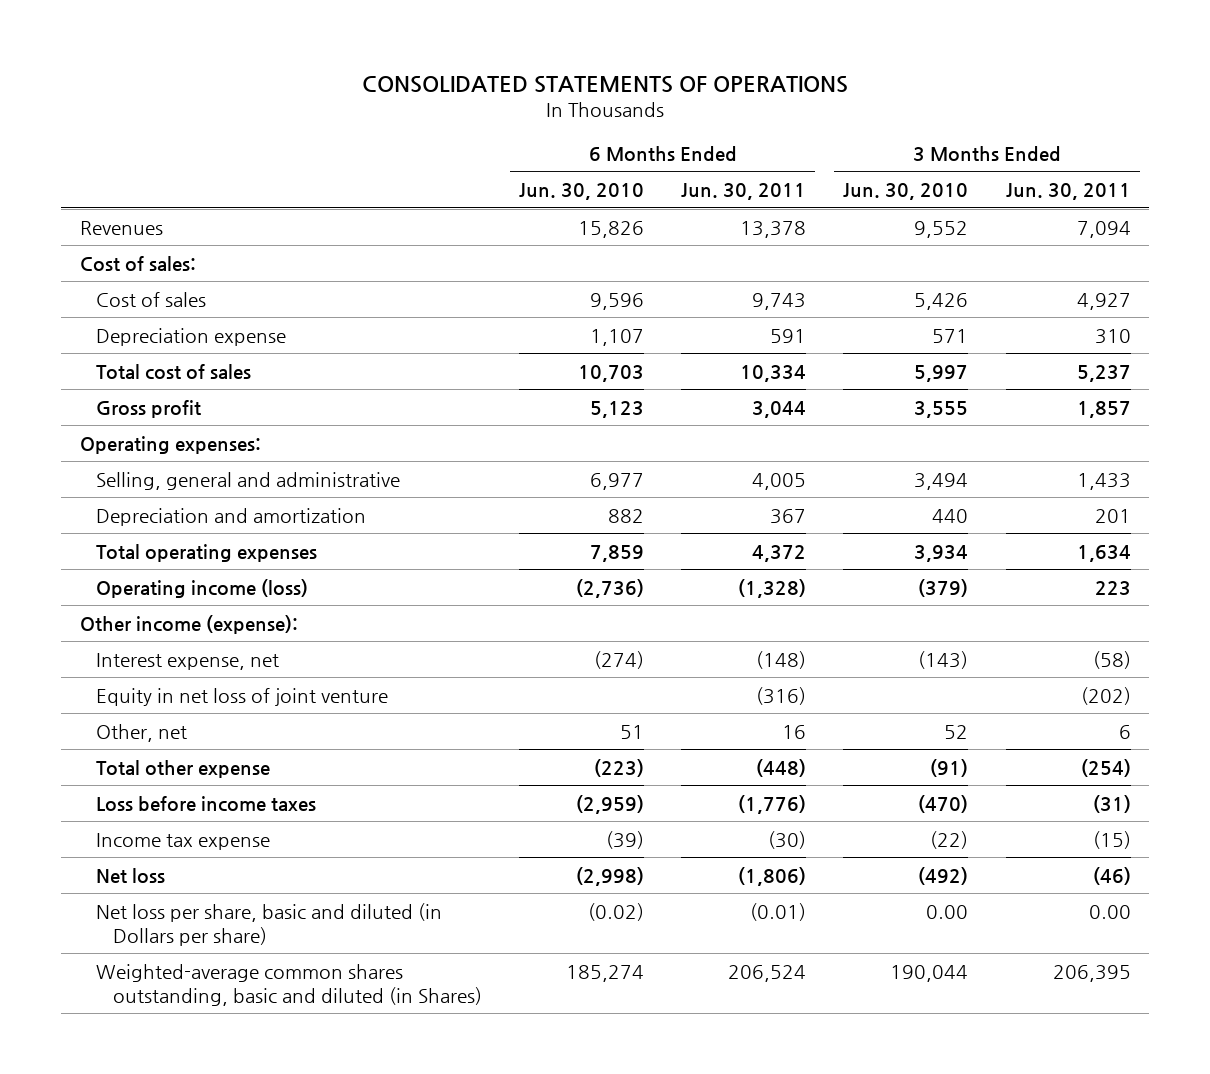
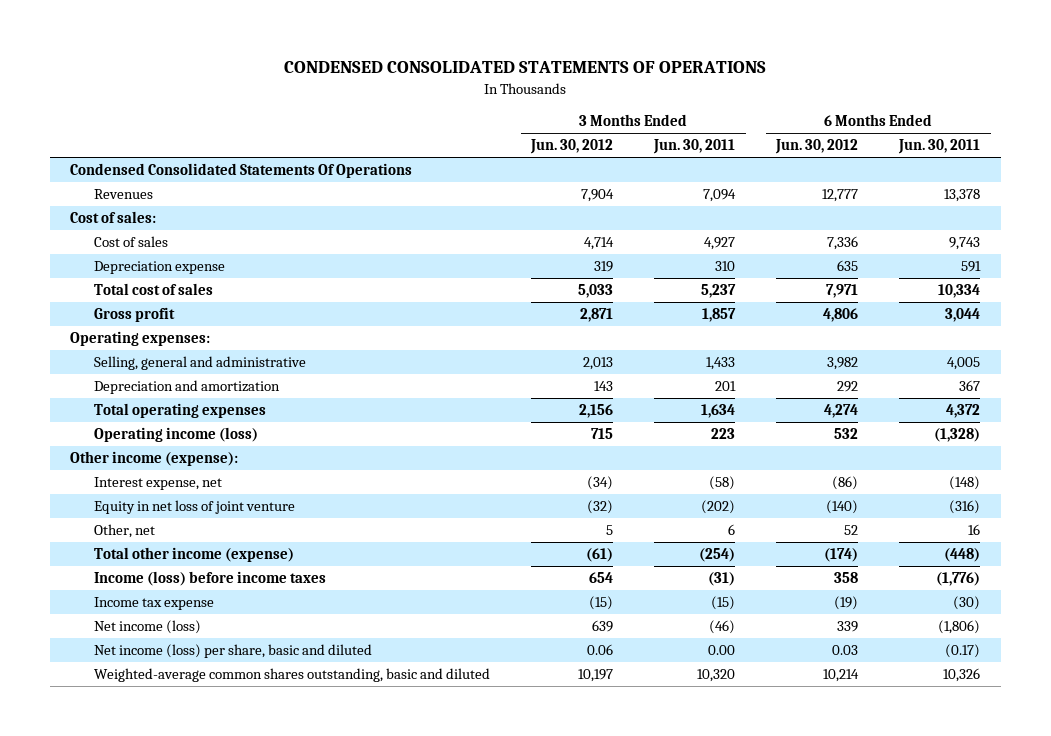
- CONSOLIDATED STATEMENTS OF OPERATIONS
+ CONDENSED CONSOLIDATED STATEMENTS OF OPERATIONS
- | 6 Months Ended Jun. 30, 2010 | 6 Months Ended Jun. 30, 2011 | 3 Months Ended Jun. 30, 2010 | 3 Months Ended Jun. 30, 2011
+ | 3 Months Ended Jun. 30, 2012 | 3 Months Ended Jun. 30, 2011 | 6 Months Ended Jun. 30, 2012 | 6 Months Ended Jun. 30, 2011
+ Condensed Consolidated Statements Of Operations
- Total other expense | (223) | (448) | (91) | (254)
- Loss before income taxes | (2,959) | (1,776) | (470) | (31)
+ Total other income (expense) | (61) | (254) | (174) | (448)
+ Income (loss) before income taxes | 654 | (31) | 358 | (1,776)
- Net loss | (2,998) | (1,806) | (492) | (46)
- Net loss per share, basic and diluted (in Dollars per share) | (0.02) | (0.01) | 0.00 | 0.00
- Weighted-average common shares outstanding, basic and diluted (in Shares) | 185,274 | 206,524 | 190,044 | 206,395
+ Net income (loss) | 639 | (46) | 339 | (1,806)
+ Net income (loss) per share, basic and diluted | 0.06 | 0.00 | 0.03 | (0.17)
+ Weighted-average common shares outstanding, basic and diluted | 10,197 | 10,320 | 10,214 | 10,326

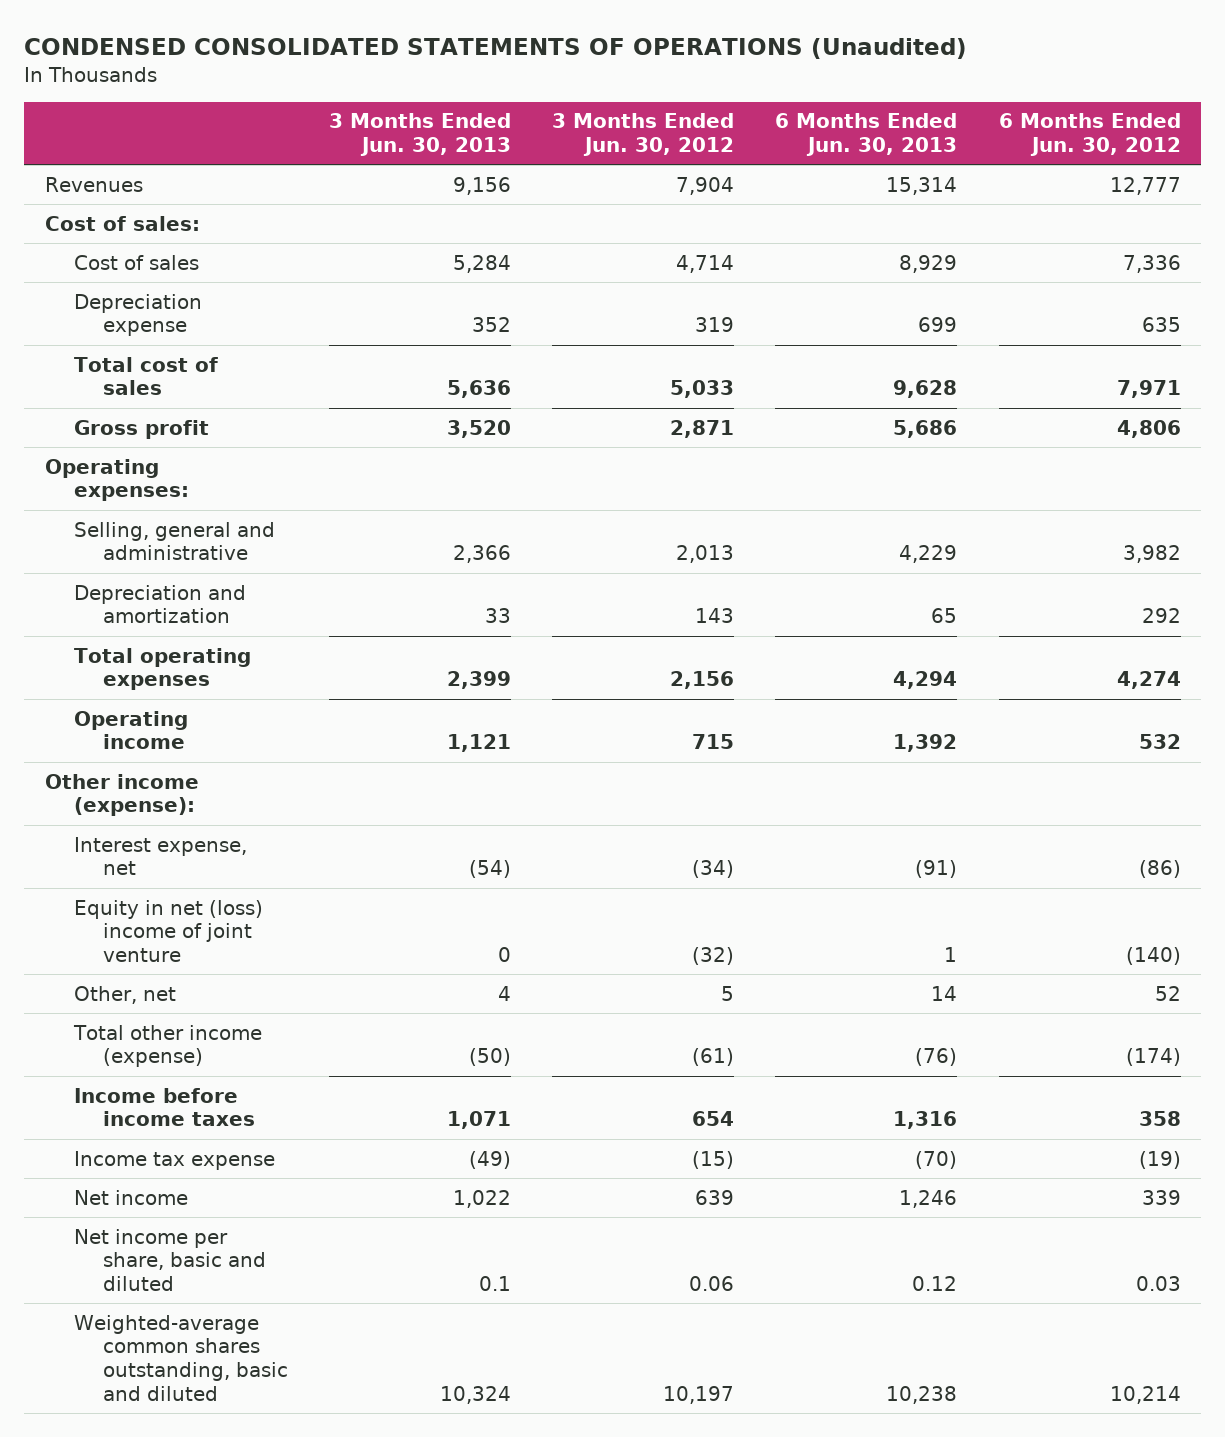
- CONDENSED CONSOLIDATED STATEMENTS OF OPERATIONS
+ CONDENSED CONSOLIDATED STATEMENTS OF OPERATIONS (Unaudited)
- | 3 Months Ended Jun. 30, 2012 | 3 Months Ended Jun. 30, 2011 | 6 Months Ended Jun. 30, 2012 | 6 Months Ended Jun. 30, 2011
+ | 3 Months Ended Jun. 30, 2013 | 3 Months Ended Jun. 30, 2012 | 6 Months Ended Jun. 30, 2013 | 6 Months Ended Jun. 30, 2012
- Condensed Consolidated Statements Of Operations
- Operating income (loss) | 715 | 223 | 532 | (1,328)
+ Operating income | 1,121 | 715 | 1,392 | 532
- Equity in net loss of joint venture | (32) | (202) | (140) | (316)
+ Equity in net (loss) income of joint venture | 0 | (32) | 1 | (140)
- Income (loss) before income taxes | 654 | (31) | 358 | (1,776)
+ Income before income taxes | 1,071 | 654 | 1,316 | 358
- Net income (loss) | 639 | (46) | 339 | (1,806)
- Net income (loss) per share, basic and diluted | 0.06 | 0.00 | 0.03 | (0.17)
+ Net income | 1,022 | 639 | 1,246 | 339
+ Net income per share, basic and diluted | 0.1 | 0.06 | 0.12 | 0.03

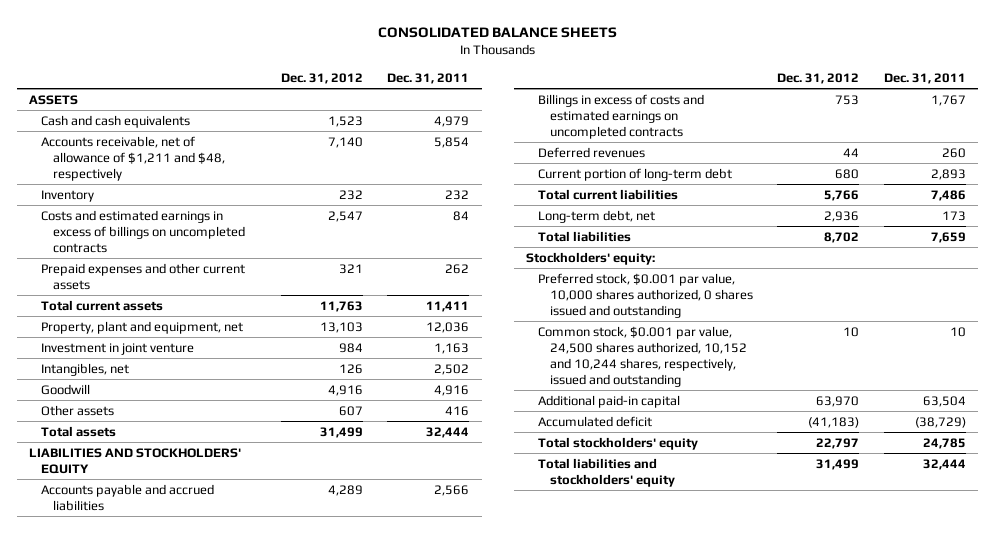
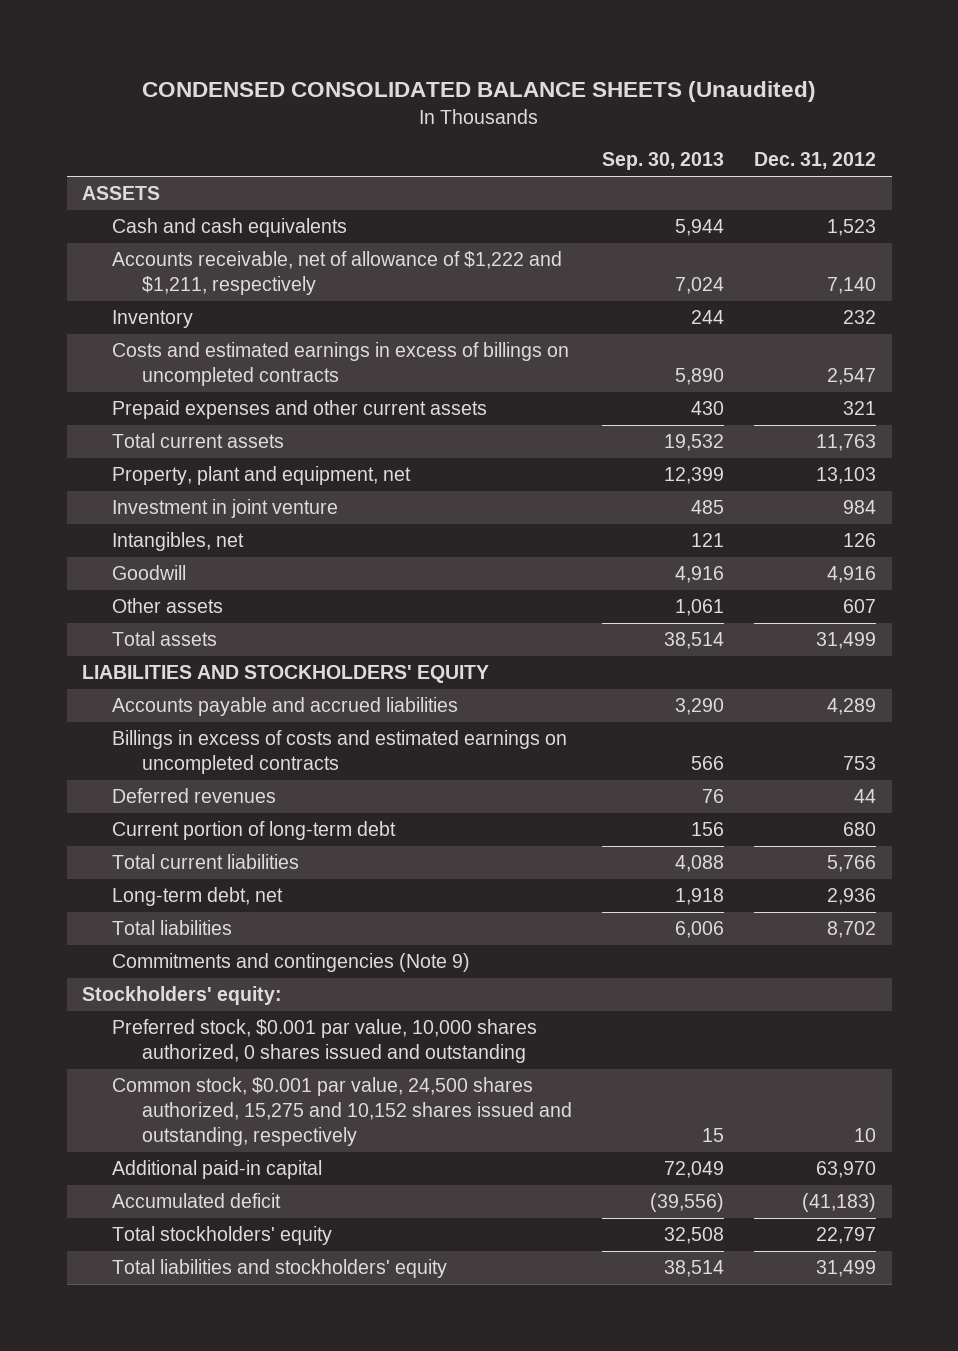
- CONSOLIDATED BALANCE SHEETS
+ CONDENSED CONSOLIDATED BALANCE SHEETS (Unaudited)
- | Dec. 31, 2012 | Dec. 31, 2011
+ | Sep. 30, 2013 | Dec. 31, 2012
- Accounts receivable, net of allowance of $1,211 and $48, respectively | 7,140 | 5,854
+ Accounts receivable, net of allowance of $1,222 and $1,211, respectively | 7,024 | 7,140
+ Commitments and contingencies (Note 9)
- Common stock, $0.001 par value, 24,500 shares authorized, 10,152 and 10,244 shares, respectively, issued and outstanding | 10 | 10
+ Common stock, $0.001 par value, 24,500 shares authorized, 15,275 and 10,152 shares issued and outstanding, respectively | 15 | 10

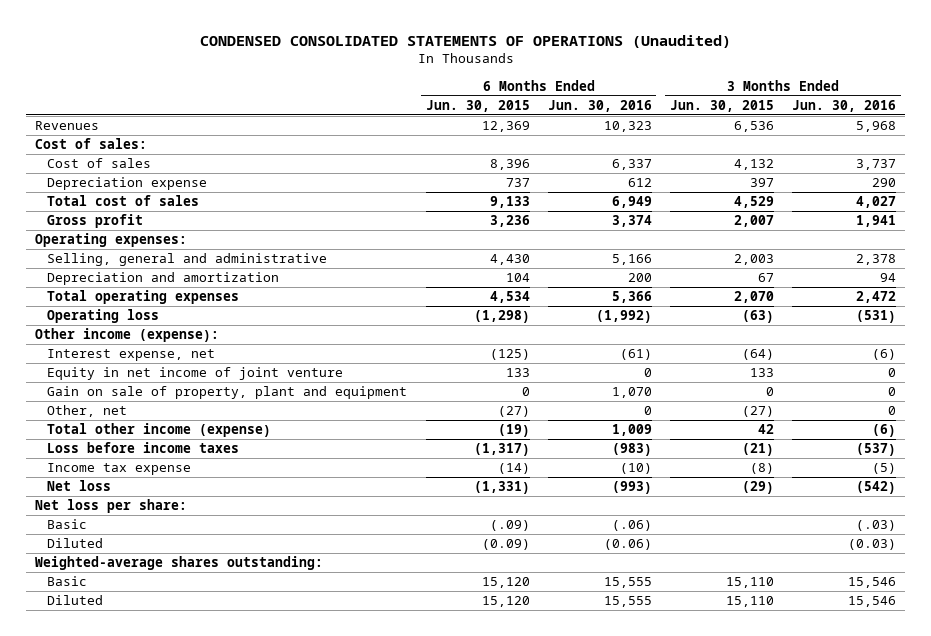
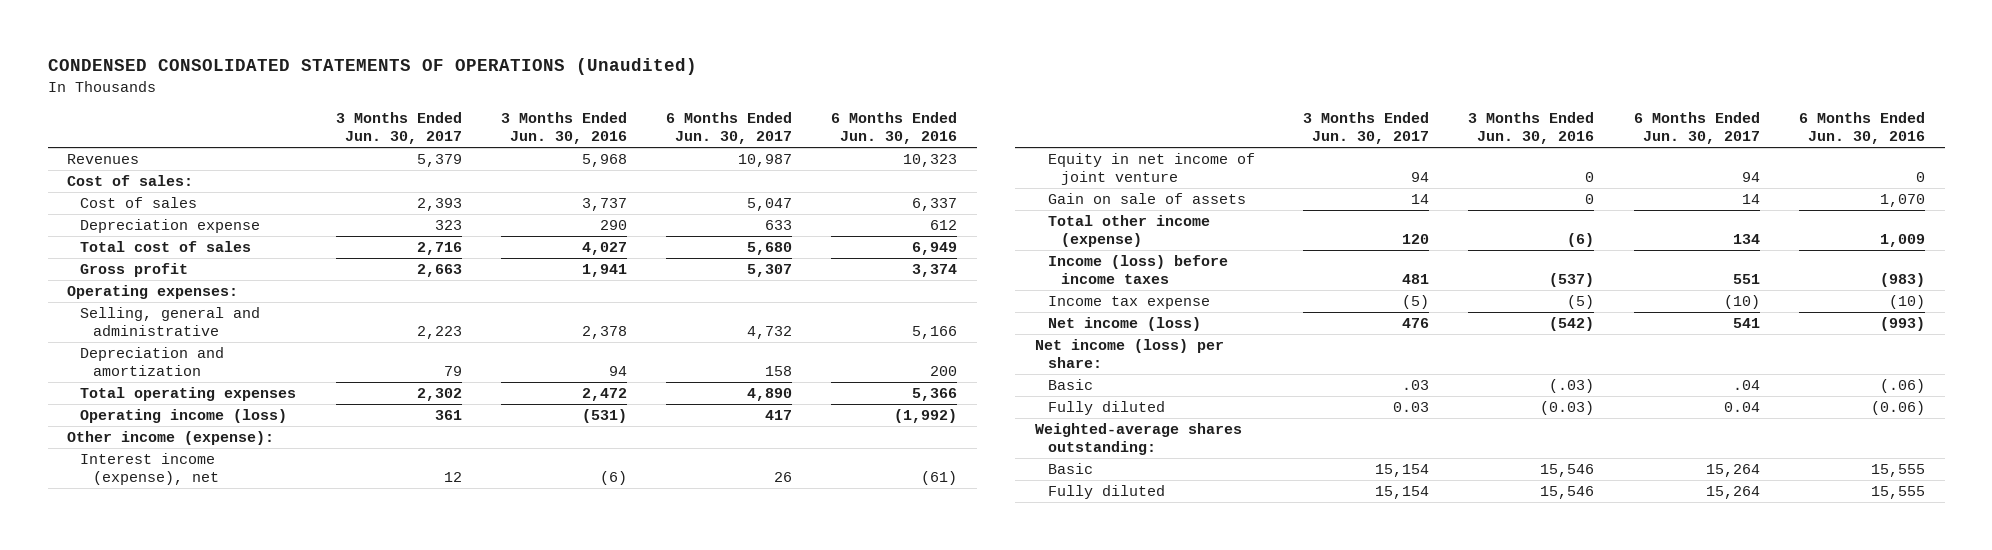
- | 6 Months Ended Jun. 30, 2015 | 6 Months Ended Jun. 30, 2016 | 3 Months Ended Jun. 30, 2015 | 3 Months Ended Jun. 30, 2016
+ | 3 Months Ended Jun. 30, 2017 | 3 Months Ended Jun. 30, 2016 | 6 Months Ended Jun. 30, 2017 | 6 Months Ended Jun. 30, 2016
- Operating loss | (1,298) | (1,992) | (63) | (531)
+ Operating income (loss) | 361 | (531) | 417 | (1,992)
- Interest expense, net | (125) | (61) | (64) | (6)
+ Interest income (expense), net | 12 | (6) | 26 | (61)
- Gain on sale of property, plant and equipment | 0 | 1,070 | 0 | 0
- Other, net | (27) | 0 | (27) | 0
+ Gain on sale of assets | 14 | 0 | 14 | 1,070
- Loss before income taxes | (1,317) | (983) | (21) | (537)
+ Income (loss) before income taxes | 481 | (537) | 551 | (983)
- Net loss | (1,331) | (993) | (29) | (542)
- Net loss per share:
+ Net income (loss) | 476 | (542) | 541 | (993)
+ Net income (loss) per share:
- Diluted | (0.09) | (0.06) | | (0.03)
+ Fully diluted | 0.03 | (0.03) | 0.04 | (0.06)
- Diluted | 15,120 | 15,555 | 15,110 | 15,546
+ Fully diluted | 15,154 | 15,546 | 15,264 | 15,555

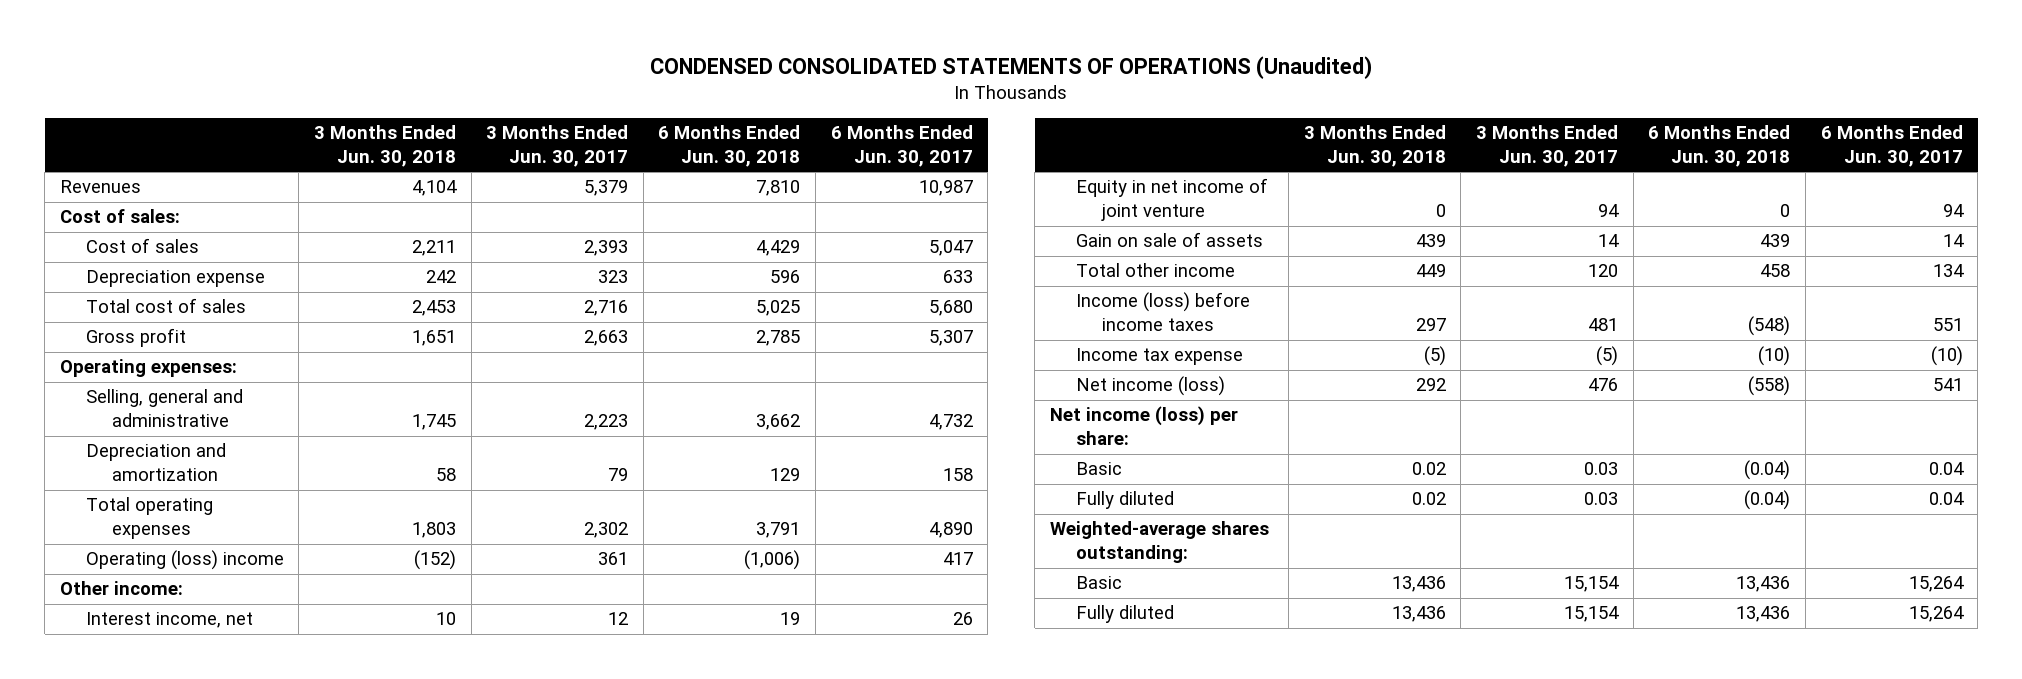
- | 3 Months Ended Jun. 30, 2017 | 3 Months Ended Jun. 30, 2016 | 6 Months Ended Jun. 30, 2017 | 6 Months Ended Jun. 30, 2016
+ | 3 Months Ended Jun. 30, 2018 | 3 Months Ended Jun. 30, 2017 | 6 Months Ended Jun. 30, 2018 | 6 Months Ended Jun. 30, 2017
- Operating income (loss) | 361 | (531) | 417 | (1,992)
- Other income (expense):
- Interest income (expense), net | 12 | (6) | 26 | (61)
+ Operating (loss) income | (152) | 361 | (1,006) | 417
+ Other income:
+ Interest income, net | 10 | 12 | 19 | 26
- Total other income (expense) | 120 | (6) | 134 | 1,009
+ Total other income | 449 | 120 | 458 | 134
- Basic | .03 | (.03) | .04 | (.06)
+ Basic | 0.02 | 0.03 | (0.04) | 0.04

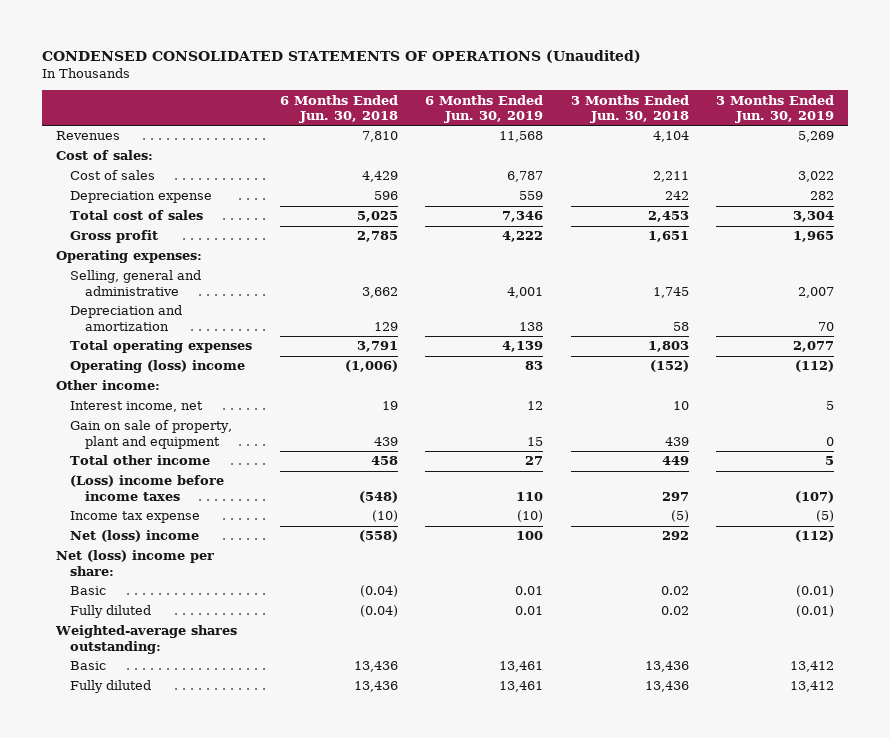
- | 3 Months Ended Jun. 30, 2018 | 3 Months Ended Jun. 30, 2017 | 6 Months Ended Jun. 30, 2018 | 6 Months Ended Jun. 30, 2017
+ | 6 Months Ended Jun. 30, 2018 | 6 Months Ended Jun. 30, 2019 | 3 Months Ended Jun. 30, 2018 | 3 Months Ended Jun. 30, 2019
- Equity in net income of joint venture | 0 | 94 | 0 | 94
- Gain on sale of assets | 439 | 14 | 439 | 14
+ Gain on sale of property, plant and equipment | 439 | 15 | 439 | 0
- Income (loss) before income taxes | 297 | 481 | (548) | 551
+ (Loss) income before income taxes | (548) | 110 | 297 | (107)
- Net income (loss) | 292 | 476 | (558) | 541
- Net income (loss) per share:
+ Net (loss) income | (558) | 100 | 292 | (112)
+ Net (loss) income per share:

